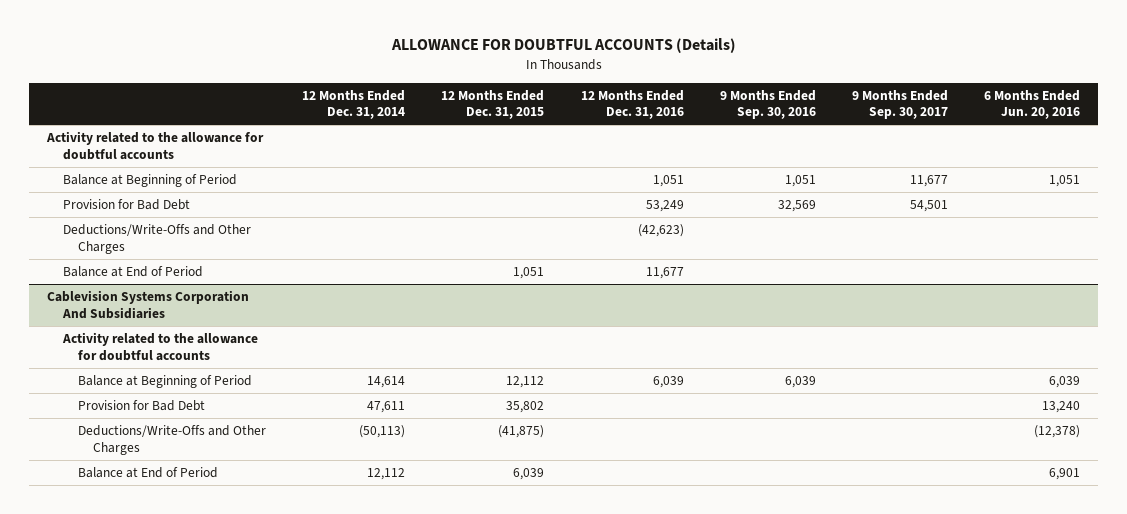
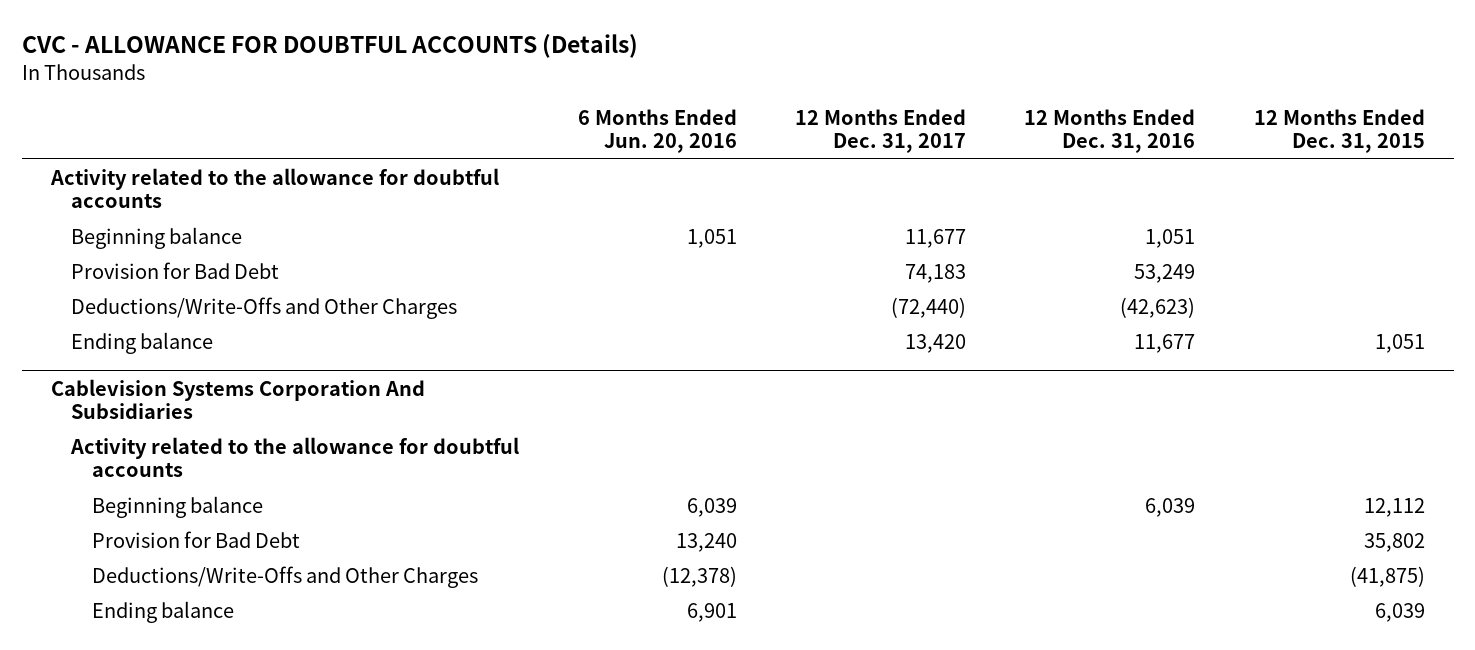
- ALLOWANCE FOR DOUBTFUL ACCOUNTS (Details)
+ CVC - ALLOWANCE FOR DOUBTFUL ACCOUNTS (Details)
- | 12 Months Ended Dec. 31, 2014 | 12 Months Ended Dec. 31, 2015 | 12 Months Ended Dec. 31, 2016 | 9 Months Ended Sep. 30, 2016 | 9 Months Ended Sep. 30, 2017 | 6 Months Ended Jun. 20, 2016
+ | 6 Months Ended Jun. 20, 2016 | 12 Months Ended Dec. 31, 2017 | 12 Months Ended Dec. 31, 2016 | 12 Months Ended Dec. 31, 2015
- Balance at Beginning of Period | | | 1,051 | 1,051 | 11,677 | 1,051
+ Beginning balance | 1,051 | 11,677 | 1,051 |
- Balance at End of Period | | 1,051 | 11,677 | | |
+ Ending balance | | 13,420 | 11,677 | 1,051
@ Cablevision Systems Corporation And Subsidiaries
- Balance at Beginning of Period | 14,614 | 12,112 | 6,039 | 6,039 | | 6,039
+ Beginning balance | 6,039 | | 6,039 | 12,112
- Balance at End of Period | 12,112 | 6,039 | | | | 6,901
+ Ending balance | 6,901 | | | 6,039

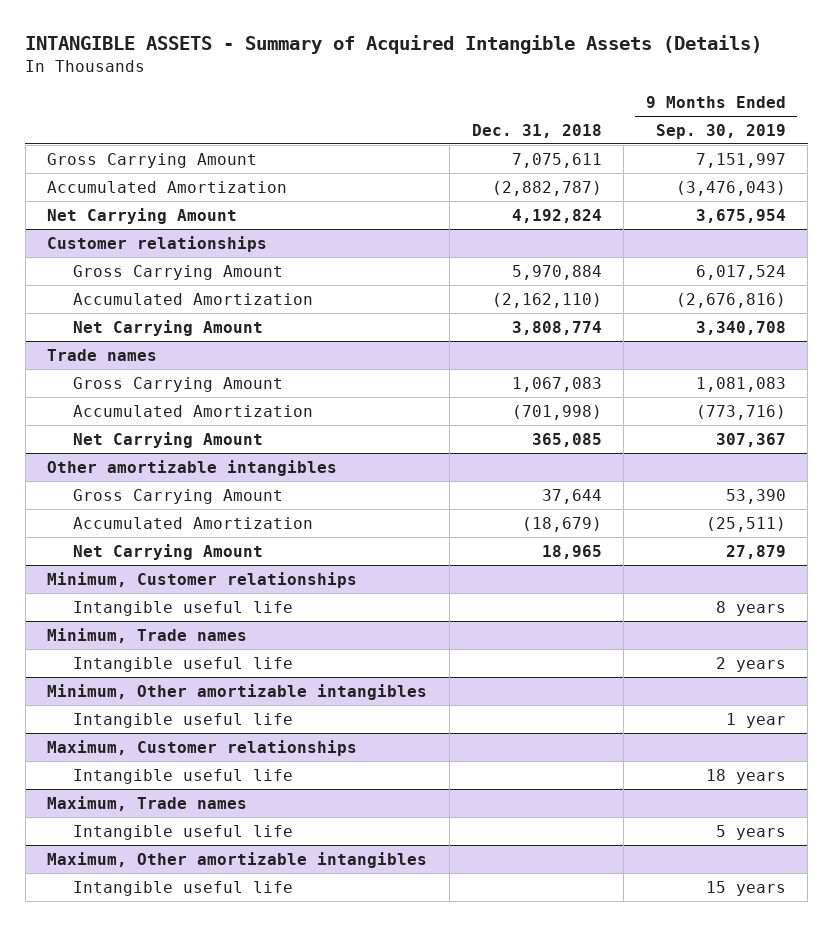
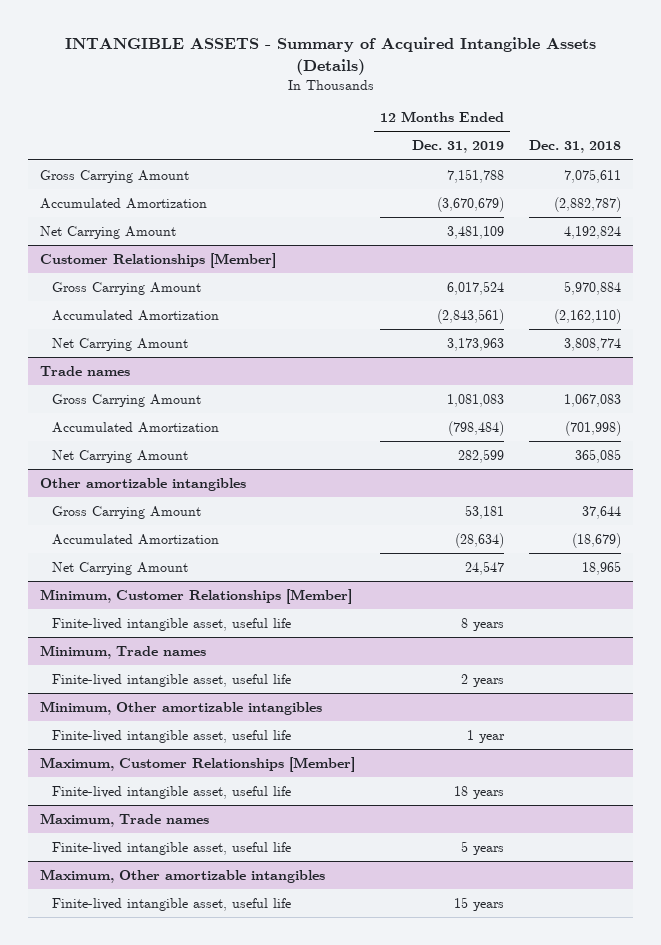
- | Dec. 31, 2018 | 9 Months Ended Sep. 30, 2019
+ | 12 Months Ended Dec. 31, 2019 | Dec. 31, 2018
- Customer relationships
+ Customer Relationships [Member]
- Minimum, Customer relationships
- Intangible useful life | | 8 years
+ Minimum, Customer Relationships [Member]
+ Finite-lived intangible asset, useful life | 8 years |
@ Minimum, Trade names
- Intangible useful life | | 2 years
+ Finite-lived intangible asset, useful life | 2 years |
@ Minimum, Other amortizable intangibles
- Intangible useful life | | 1 year
- Maximum, Customer relationships
- Intangible useful life | | 18 years
@ Minimum, Other amortizable intangibles
+ Finite-lived intangible asset, useful life | 1 year |
+ Maximum, Customer Relationships [Member]
+ Finite-lived intangible asset, useful life | 18 years |
@ Maximum, Trade names
- Intangible useful life | | 5 years
+ Finite-lived intangible asset, useful life | 5 years |
@ Maximum, Other amortizable intangibles
- Intangible useful life | | 15 years
+ Finite-lived intangible asset, useful life | 15 years |

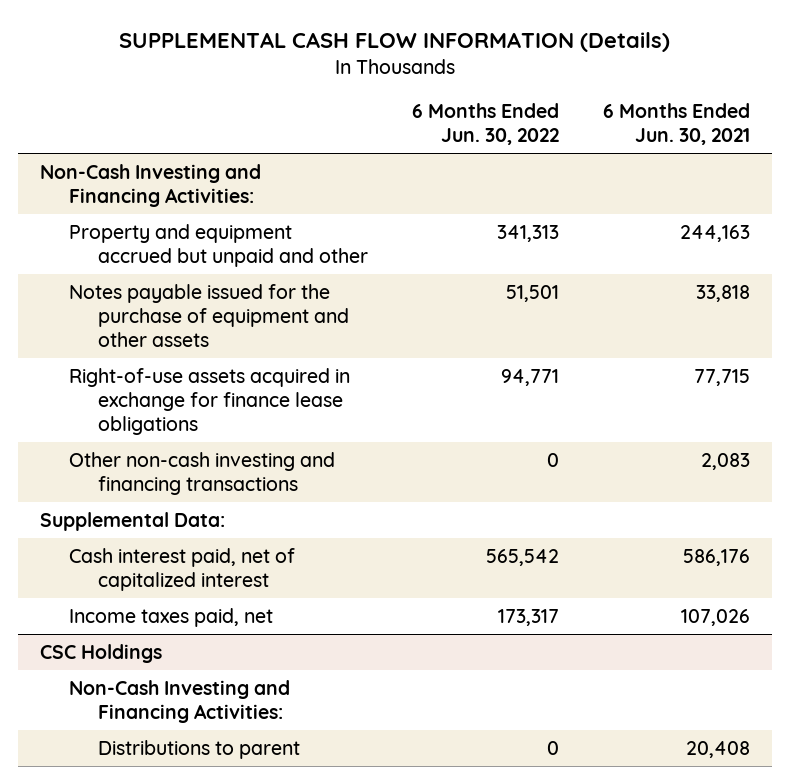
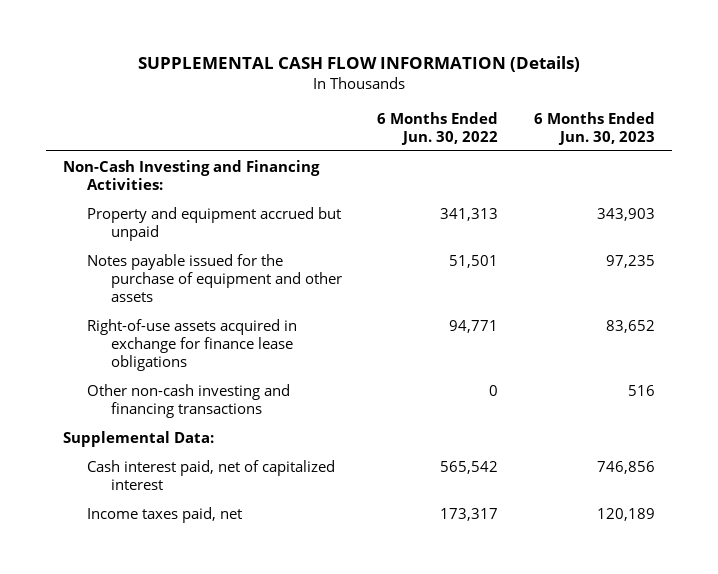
- | 6 Months Ended Jun. 30, 2022 | 6 Months Ended Jun. 30, 2021
+ | 6 Months Ended Jun. 30, 2022 | 6 Months Ended Jun. 30, 2023
- Property and equipment accrued but unpaid and other | 341,313 | 244,163
+ Property and equipment accrued but unpaid | 341,313 | 343,903
- CSC Holdings
- Non-Cash Investing and Financing Activities:
- Distributions to parent | 0 | 20,408

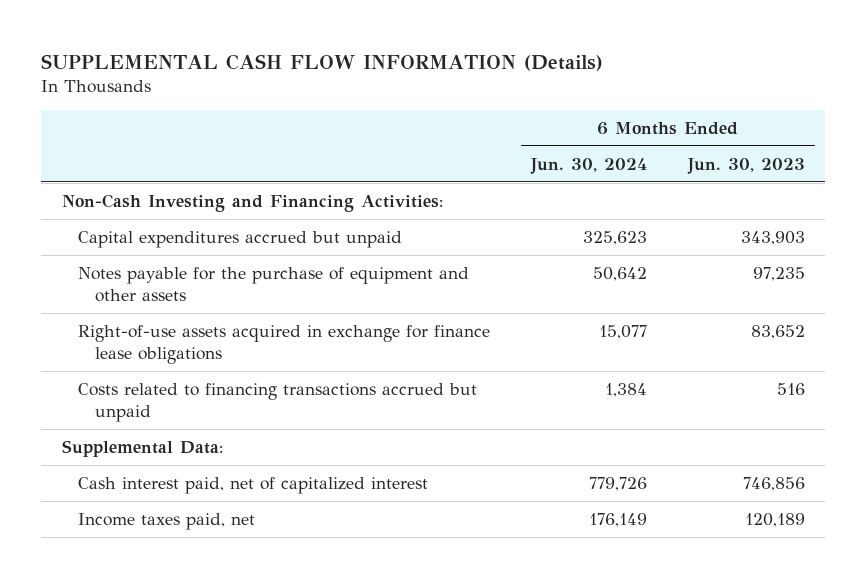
- | 6 Months Ended Jun. 30, 2022 | 6 Months Ended Jun. 30, 2023
+ | 6 Months Ended Jun. 30, 2024 | 6 Months Ended Jun. 30, 2023
- Property and equipment accrued but unpaid | 341,313 | 343,903
- Notes payable issued for the purchase of equipment and other assets | 51,501 | 97,235
+ Capital expenditures accrued but unpaid | 325,623 | 343,903
+ Notes payable for the purchase of equipment and other assets | 50,642 | 97,235
- Other non-cash investing and financing transactions | 0 | 516
+ Costs related to financing transactions accrued but unpaid | 1,384 | 516

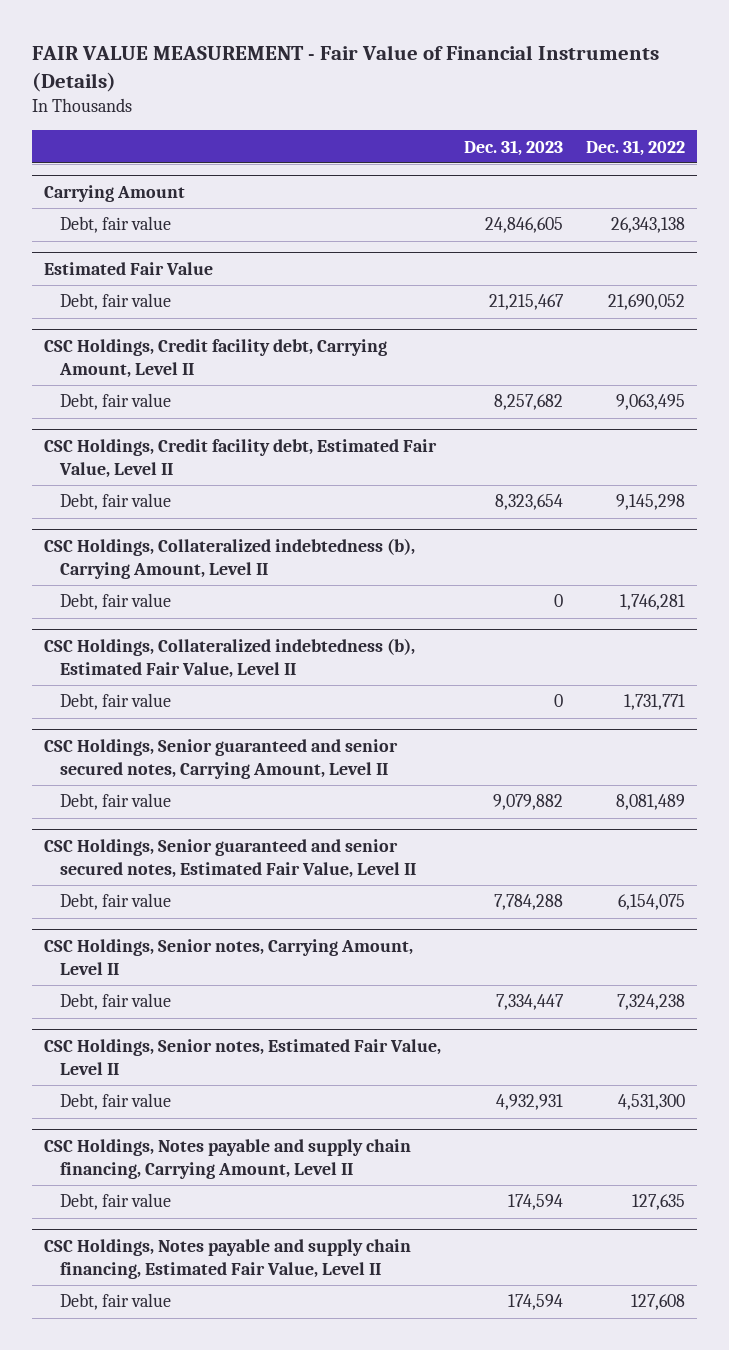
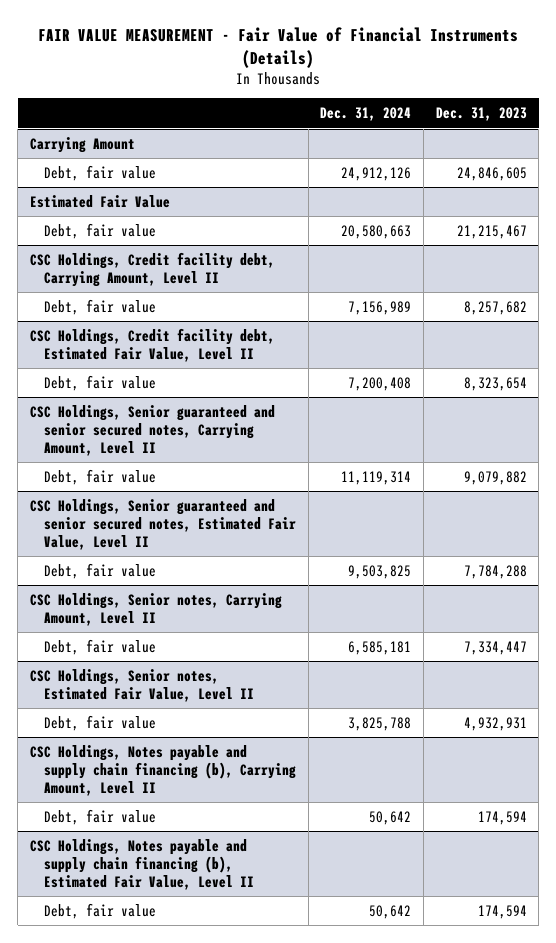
- | Dec. 31, 2023 | Dec. 31, 2022
+ | Dec. 31, 2024 | Dec. 31, 2023
- CSC Holdings, Collateralized indebtedness (b), Carrying Amount, Level II
- Debt, fair value | 0 | 1,746,281
- CSC Holdings, Collateralized indebtedness (b), Estimated Fair Value, Level II
- Debt, fair value | 0 | 1,731,771
- CSC Holdings, Notes payable and supply chain financing, Carrying Amount, Level II
+ CSC Holdings, Notes payable and supply chain financing (b), Carrying Amount, Level II
- CSC Holdings, Notes payable and supply chain financing, Estimated Fair Value, Level II
+ CSC Holdings, Notes payable and supply chain financing (b), Estimated Fair Value, Level II

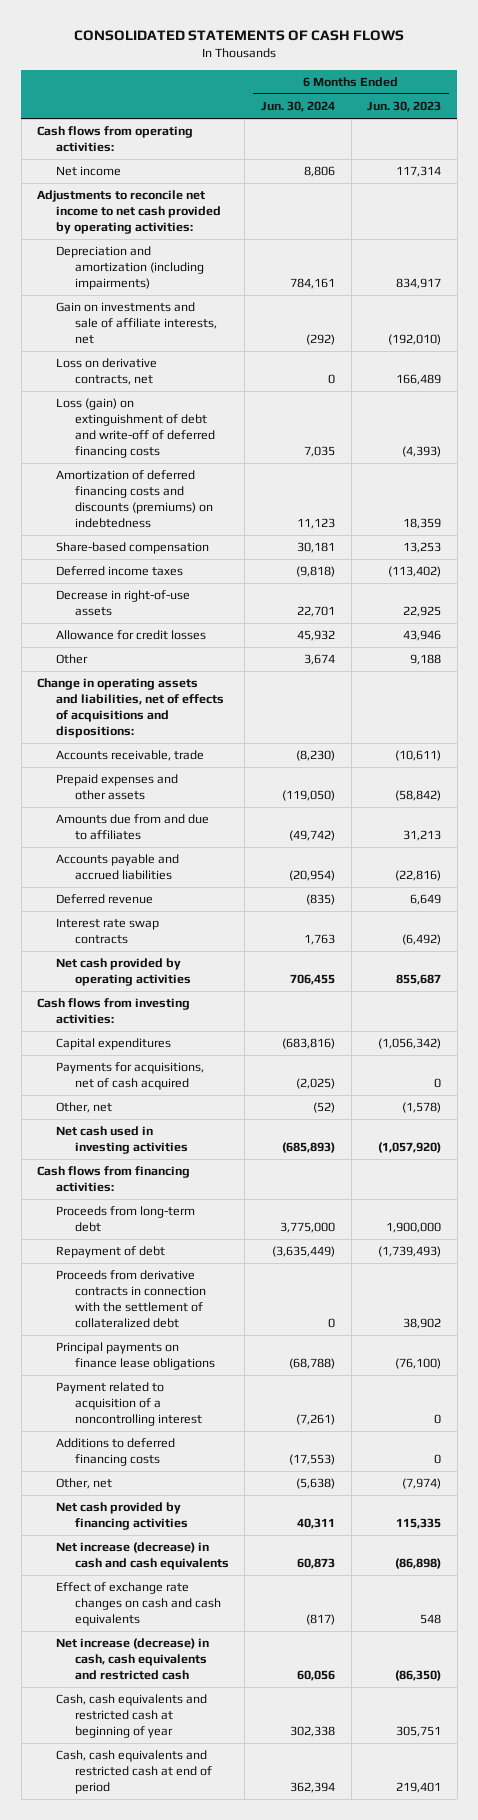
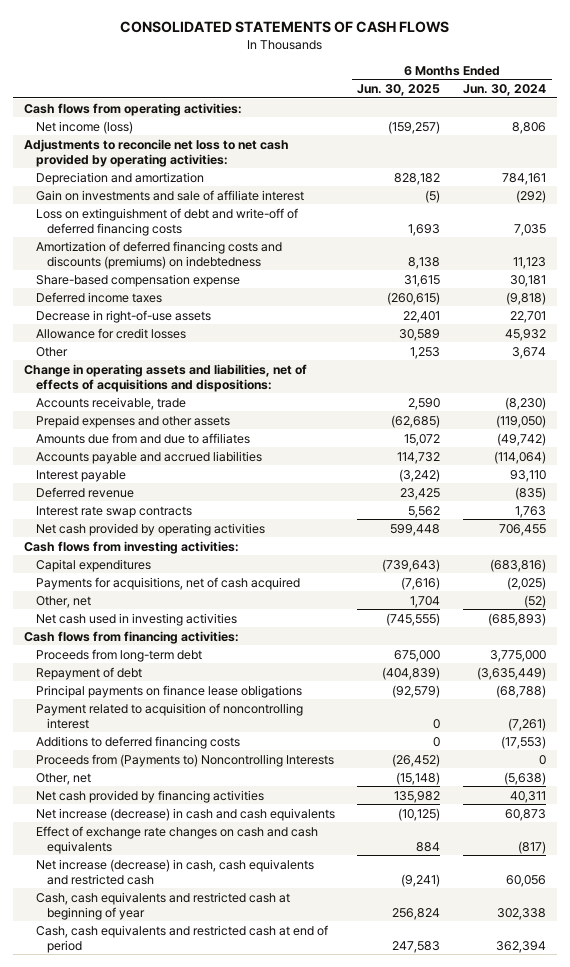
- | 6 Months Ended Jun. 30, 2024 | 6 Months Ended Jun. 30, 2023
+ | 6 Months Ended Jun. 30, 2025 | 6 Months Ended Jun. 30, 2024
- Net income | 8,806 | 117,314
- Adjustments to reconcile net income to net cash provided by operating activities:
- Depreciation and amortization (including impairments) | 784,161 | 834,917
- Gain on investments and sale of affiliate interests, net | (292) | (192,010)
- Loss on derivative contracts, net | 0 | 166,489
- Loss (gain) on extinguishment of debt and write-off of deferred financing costs | 7,035 | (4,393)
+ Net income (loss) | (159,257) | 8,806
+ Adjustments to reconcile net loss to net cash provided by operating activities:
+ Depreciation and amortization | 828,182 | 784,161
+ Gain on investments and sale of affiliate interest | (5) | (292)
+ Loss on extinguishment of debt and write-off of deferred financing costs | 1,693 | 7,035
- Share-based compensation | 30,181 | 13,253
+ Share-based compensation expense | 31,615 | 30,181
- Accounts payable and accrued liabilities | (20,954) | (22,816)
+ Accounts payable and accrued liabilities | 114,732 | (114,064)
+ Interest payable | (3,242) | 93,110
- Proceeds from derivative contracts in connection with the settlement of collateralized debt | 0 | 38,902
- Payment related to acquisition of a noncontrolling interest | (7,261) | 0
+ Payment related to acquisition of noncontrolling interest | 0 | (7,261)
+ Proceeds from (Payments to) Noncontrolling Interests | (26,452) | 0

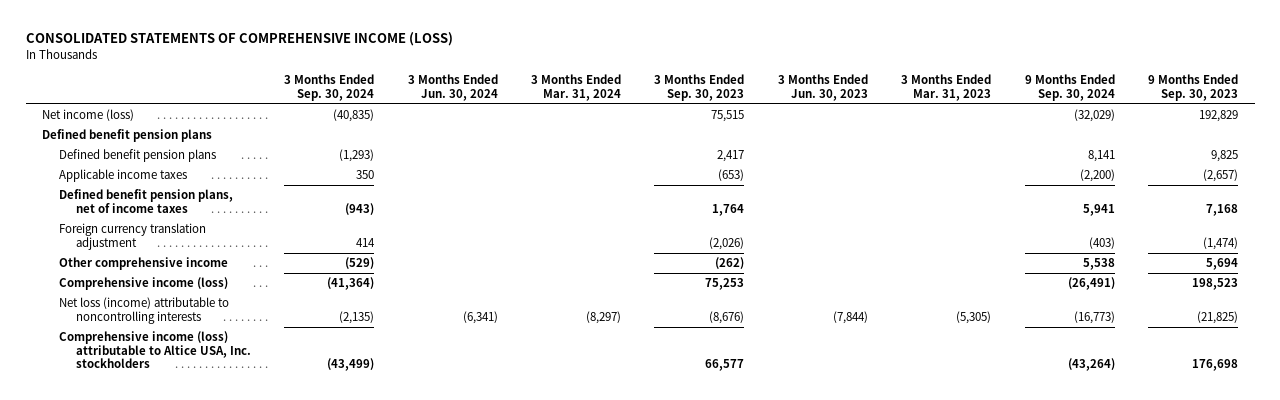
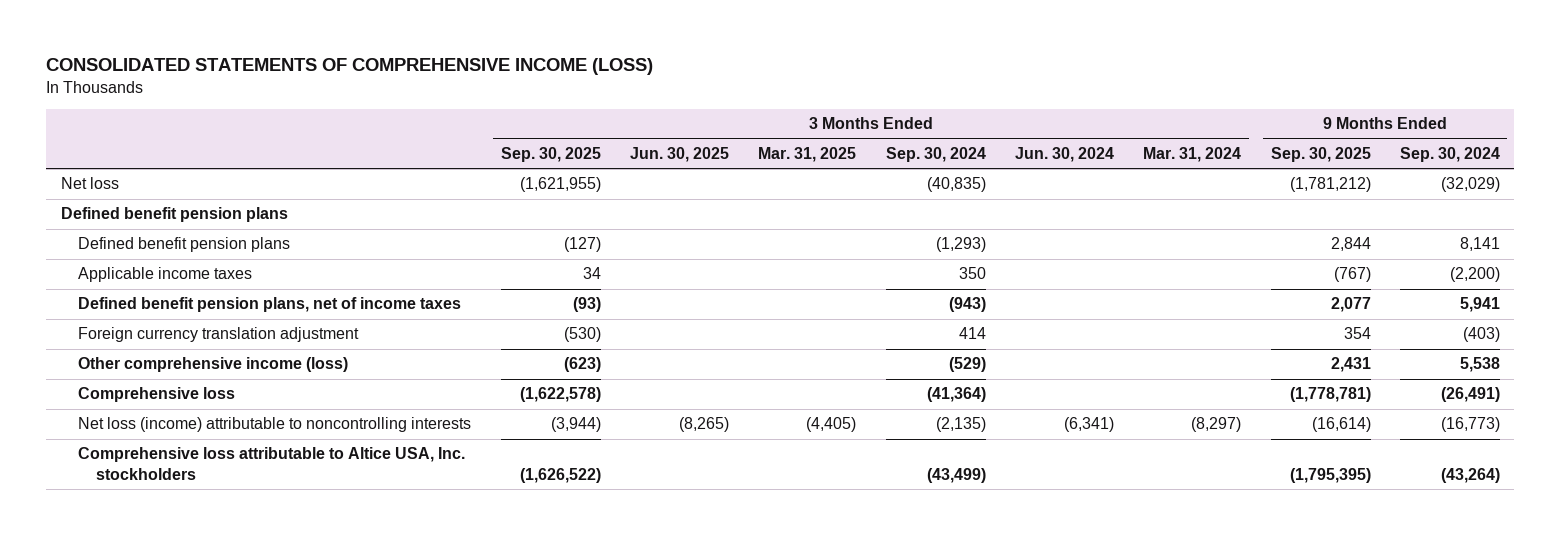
- | 3 Months Ended Sep. 30, 2024 | 3 Months Ended Jun. 30, 2024 | 3 Months Ended Mar. 31, 2024 | 3 Months Ended Sep. 30, 2023 | 3 Months Ended Jun. 30, 2023 | 3 Months Ended Mar. 31, 2023 | 9 Months Ended Sep. 30, 2024 | 9 Months Ended Sep. 30, 2023
+ | 3 Months Ended Sep. 30, 2025 | 3 Months Ended Jun. 30, 2025 | 3 Months Ended Mar. 31, 2025 | 3 Months Ended Sep. 30, 2024 | 3 Months Ended Jun. 30, 2024 | 3 Months Ended Mar. 31, 2024 | 9 Months Ended Sep. 30, 2025 | 9 Months Ended Sep. 30, 2024
- Net income (loss) | (40,835) | | | 75,515 | | | (32,029) | 192,829
+ Net loss | (1,621,955) | | | (40,835) | | | (1,781,212) | (32,029)
- Other comprehensive income | (529) | | | (262) | | | 5,538 | 5,694
- Comprehensive income (loss) | (41,364) | | | 75,253 | | | (26,491) | 198,523
+ Other comprehensive income (loss) | (623) | | | (529) | | | 2,431 | 5,538
+ Comprehensive loss | (1,622,578) | | | (41,364) | | | (1,778,781) | (26,491)
- Comprehensive income (loss) attributable to Altice USA, Inc. stockholders | (43,499) | | | 66,577 | | | (43,264) | 176,698
+ Comprehensive loss attributable to Altice USA, Inc. stockholders | (1,626,522) | | | (43,499) | | | (1,795,395) | (43,264)

